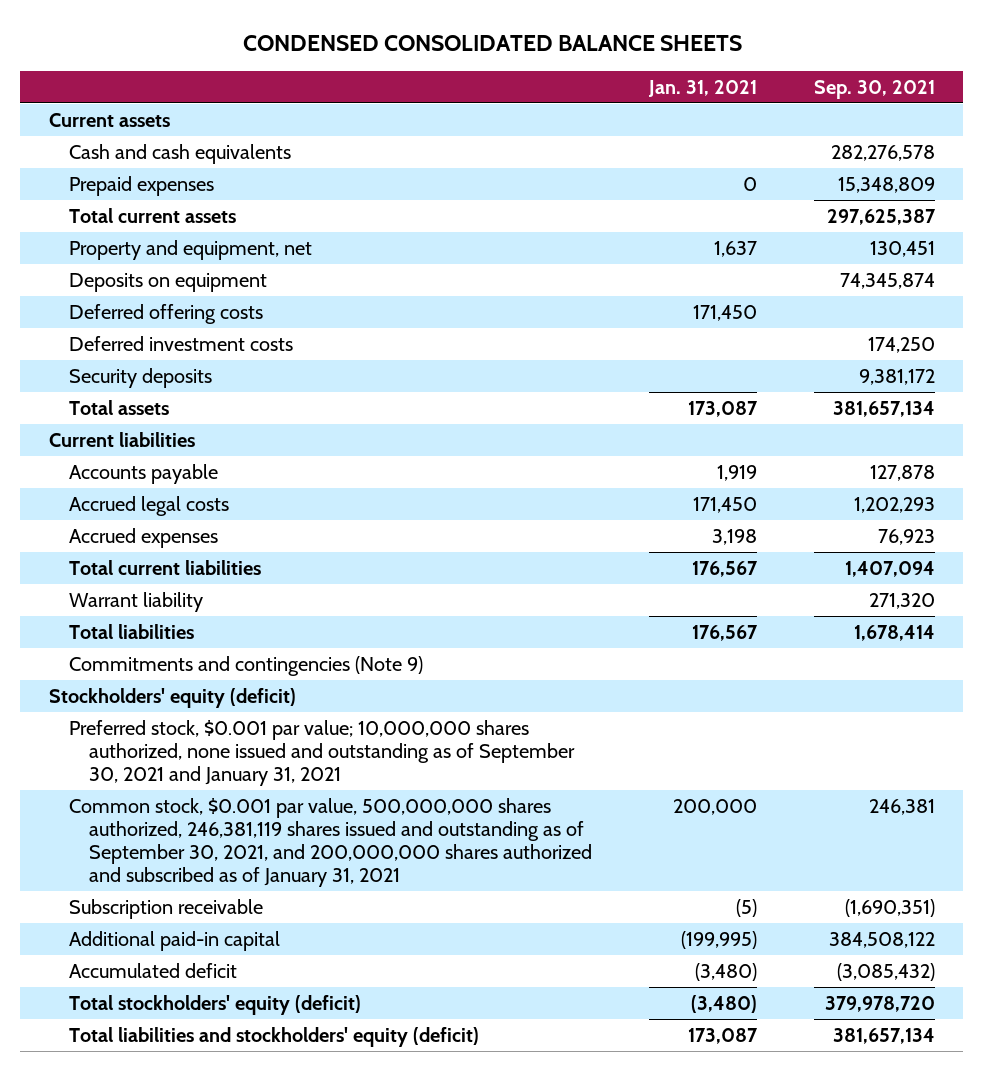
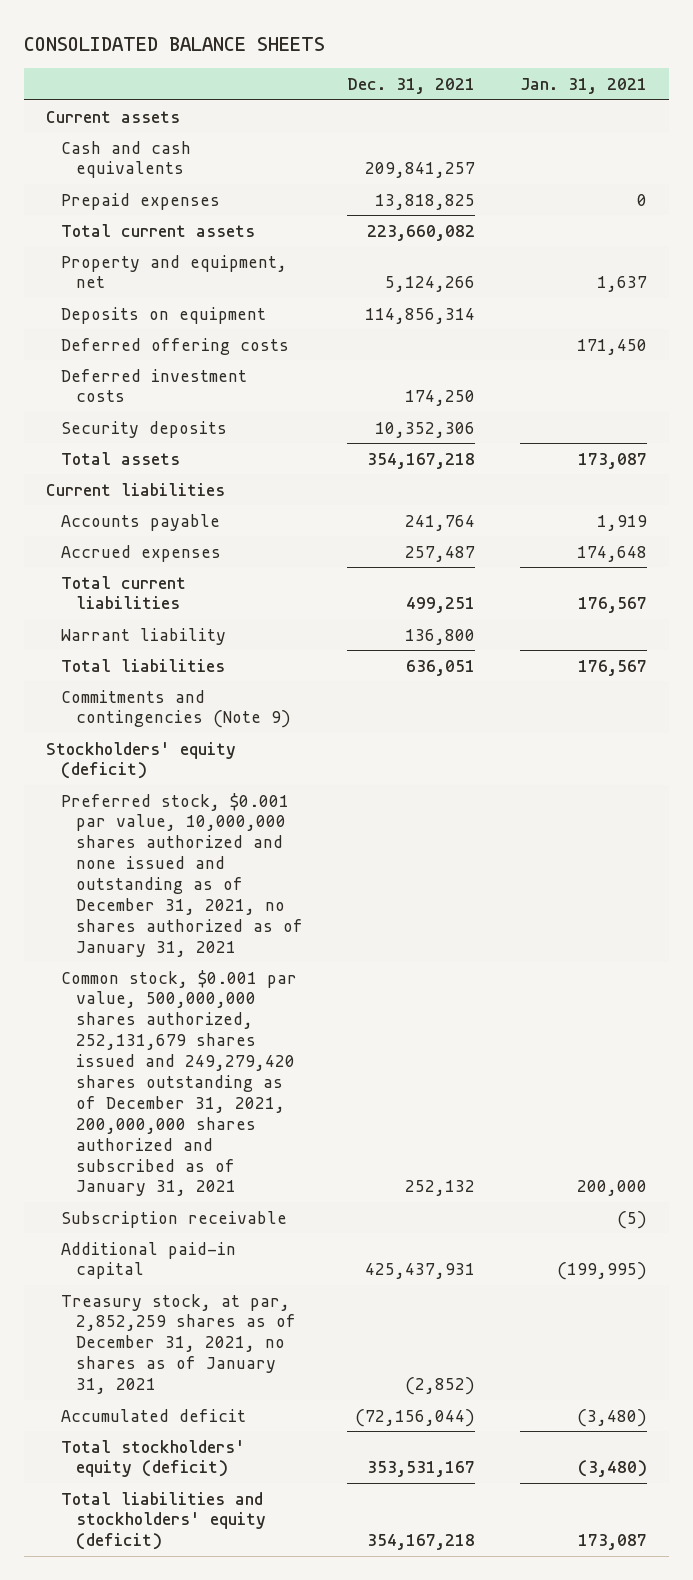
- CONDENSED CONSOLIDATED BALANCE SHEETS
+ CONSOLIDATED BALANCE SHEETS
- | Jan. 31, 2021 | Sep. 30, 2021
+ | Dec. 31, 2021 | Jan. 31, 2021
- Accrued legal costs | 171,450 | 1,202,293
- Accrued expenses | 3,198 | 76,923
+ Accrued expenses | 257,487 | 174,648
- Preferred stock, $0.001 par value; 10,000,000 shares authorized, none issued and outstanding as of September 30, 2021 and January 31, 2021
- Common stock, $0.001 par value, 500,000,000 shares authorized, 246,381,119 shares issued and outstanding as of September 30, 2021, and 200,000,000 shares authorized and subscribed as of January 31, 2021 | 200,000 | 246,381
+ Preferred stock, $0.001 par value, 10,000,000 shares authorized and none issued and outstanding as of December 31, 2021, no shares authorized as of January 31, 2021
+ Common stock, $0.001 par value, 500,000,000 shares authorized, 252,131,679 shares issued and 249,279,420 shares outstanding as of December 31, 2021, 200,000,000 shares authorized and subscribed as of January 31, 2021 | 252,132 | 200,000
+ Treasury stock, at par, 2,852,259 shares as of December 31, 2021, no shares as of January 31, 2021 | (2,852) |

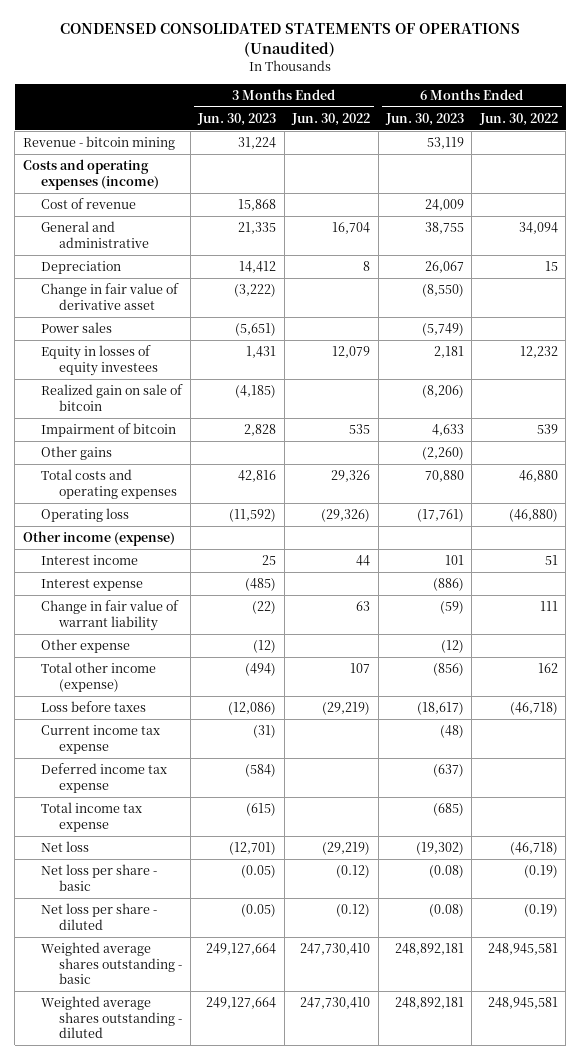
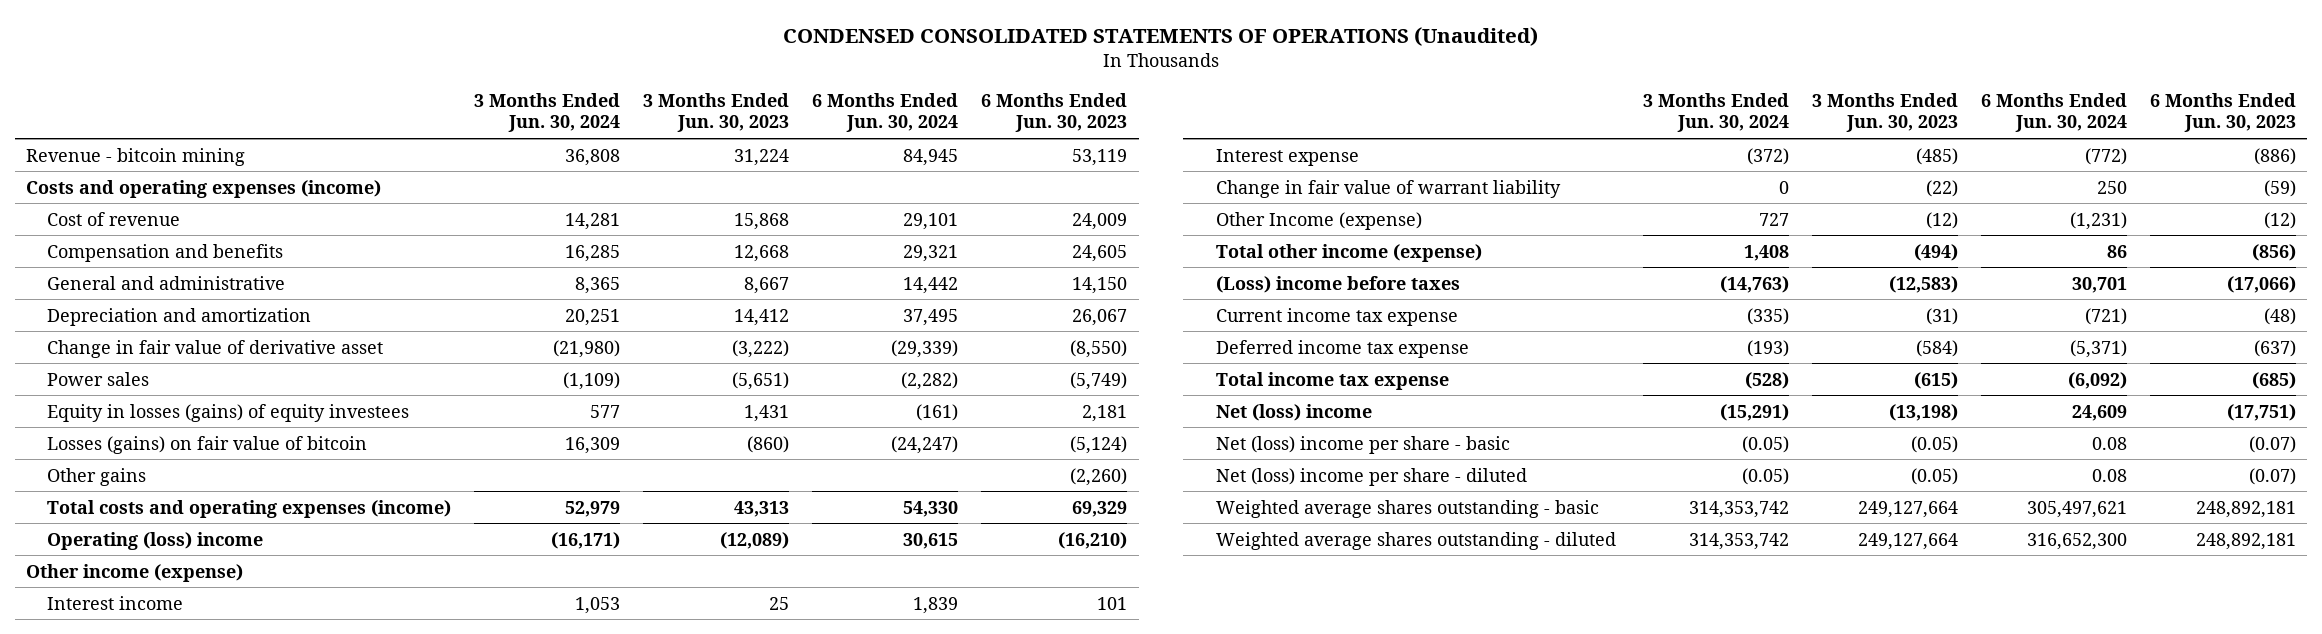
- | 3 Months Ended Jun. 30, 2023 | 3 Months Ended Jun. 30, 2022 | 6 Months Ended Jun. 30, 2023 | 6 Months Ended Jun. 30, 2022
+ | 3 Months Ended Jun. 30, 2024 | 3 Months Ended Jun. 30, 2023 | 6 Months Ended Jun. 30, 2024 | 6 Months Ended Jun. 30, 2023
- General and administrative | 21,335 | 16,704 | 38,755 | 34,094
- Depreciation | 14,412 | 8 | 26,067 | 15
+ Compensation and benefits | 16,285 | 12,668 | 29,321 | 24,605
+ General and administrative | 8,365 | 8,667 | 14,442 | 14,150
+ Depreciation and amortization | 20,251 | 14,412 | 37,495 | 26,067
- Equity in losses of equity investees | 1,431 | 12,079 | 2,181 | 12,232
- Realized gain on sale of bitcoin | (4,185) | | (8,206) |
- Impairment of bitcoin | 2,828 | 535 | 4,633 | 539
+ Equity in losses (gains) of equity investees | 577 | 1,431 | (161) | 2,181
+ Losses (gains) on fair value of bitcoin | 16,309 | (860) | (24,247) | (5,124)
- Total costs and operating expenses | 42,816 | 29,326 | 70,880 | 46,880
- Operating loss | (11,592) | (29,326) | (17,761) | (46,880)
+ Total costs and operating expenses (income) | 52,979 | 43,313 | 54,330 | 69,329
+ Operating (loss) income | (16,171) | (12,089) | 30,615 | (16,210)
- Other expense | (12) | | (12) |
+ Other Income (expense) | 727 | (12) | (1,231) | (12)
- Loss before taxes | (12,086) | (29,219) | (18,617) | (46,718)
+ (Loss) income before taxes | (14,763) | (12,583) | 30,701 | (17,066)
- Net loss | (12,701) | (29,219) | (19,302) | (46,718)
- Net loss per share - basic | (0.05) | (0.12) | (0.08) | (0.19)
- Net loss per share - diluted | (0.05) | (0.12) | (0.08) | (0.19)
+ Net (loss) income | (15,291) | (13,198) | 24,609 | (17,751)
+ Net (loss) income per share - basic | (0.05) | (0.05) | 0.08 | (0.07)
+ Net (loss) income per share - diluted | (0.05) | (0.05) | 0.08 | (0.07)

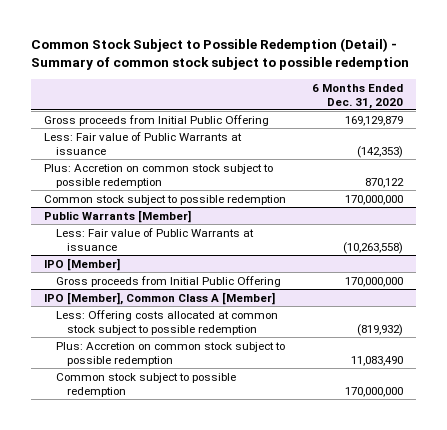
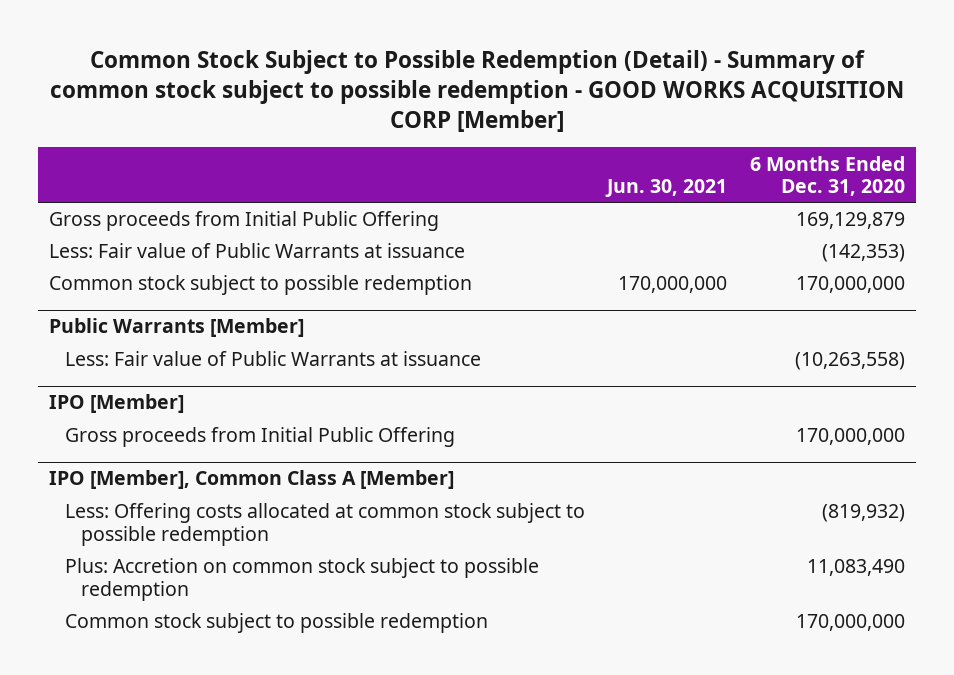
- Common Stock Subject to Possible Redemption (Detail) - Summary of common stock subject to possible redemption
+ Common Stock Subject to Possible Redemption (Detail) - Summary of common stock subject to possible redemption - GOOD WORKS ACQUISITION CORP [Member]
- | 6 Months Ended Dec. 31, 2020
+ | Jun. 30, 2021 | 6 Months Ended Dec. 31, 2020
- Plus: Accretion on common stock subject to possible redemption | 870,122

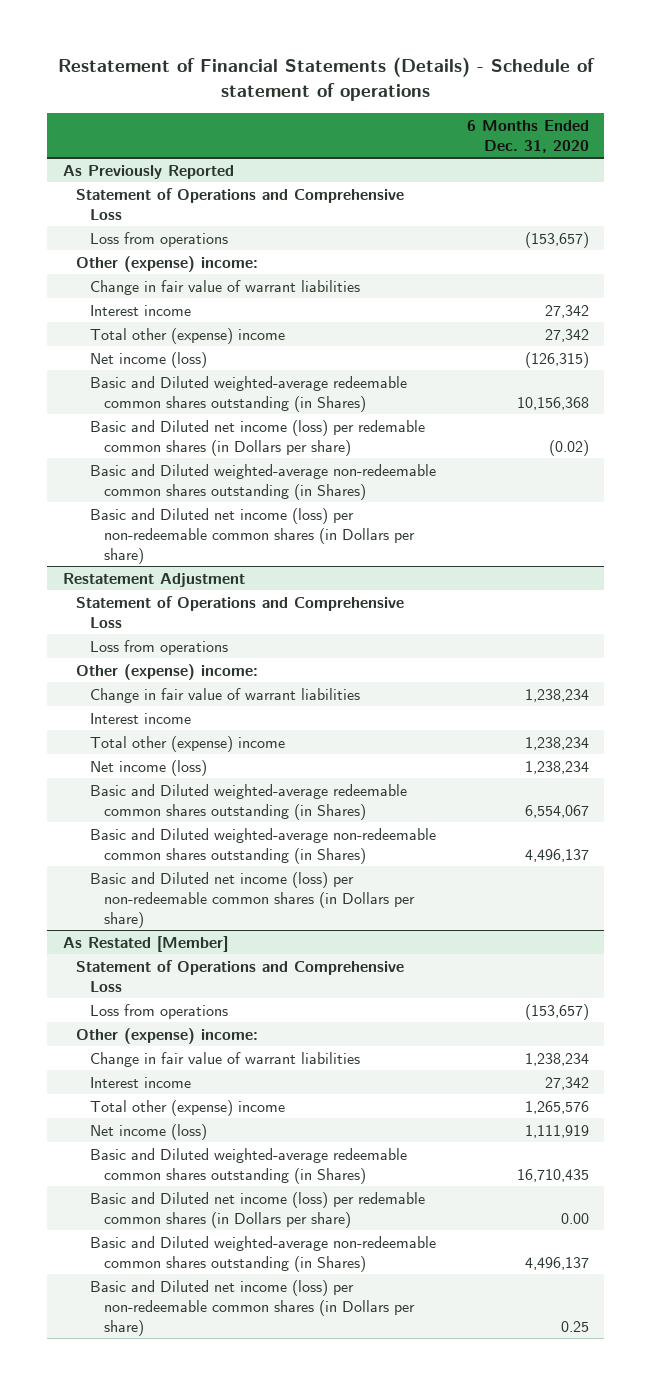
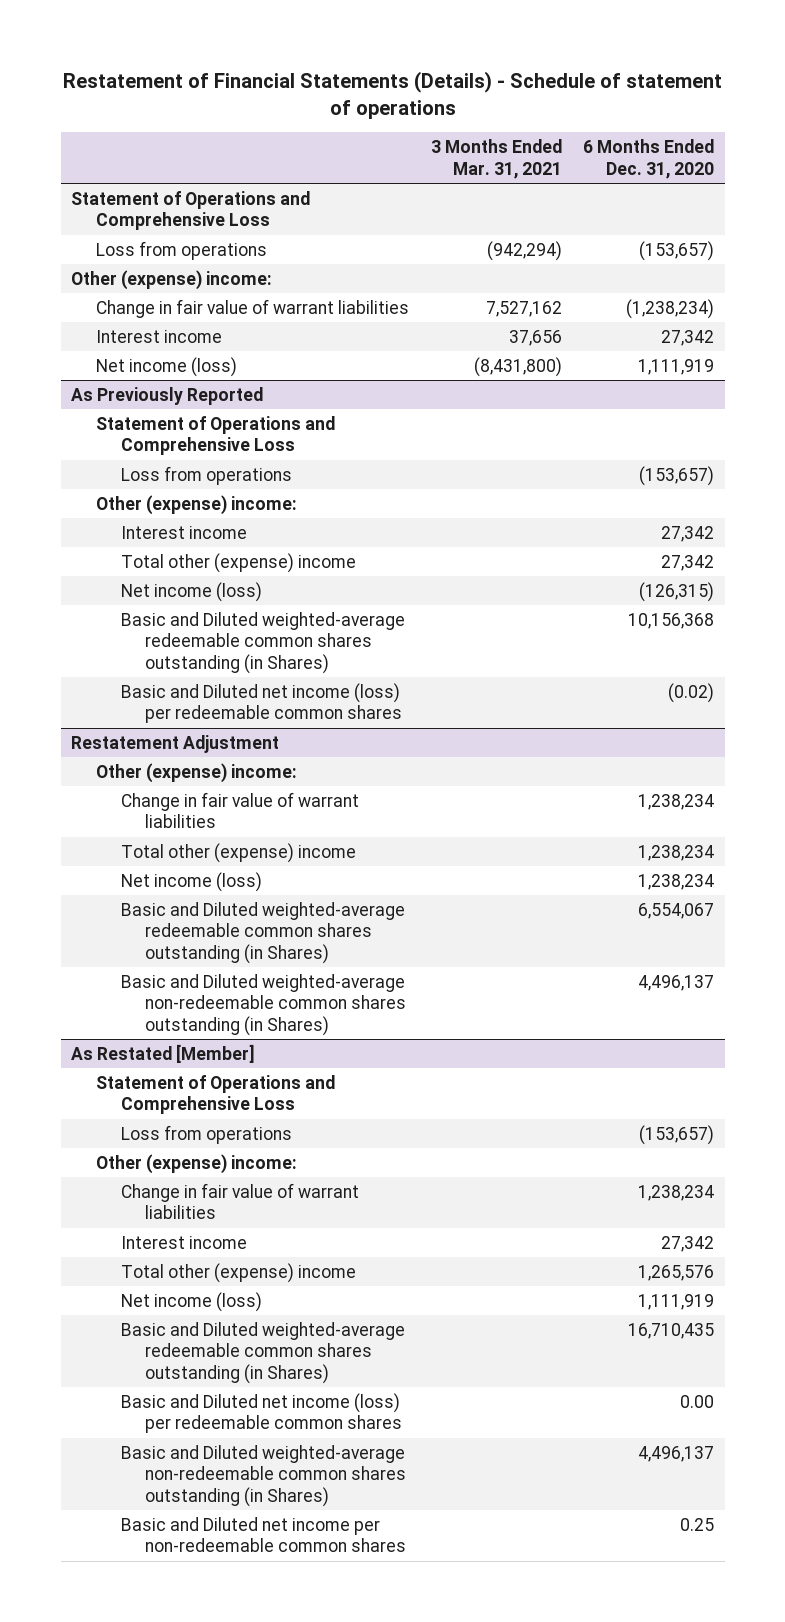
- | 6 Months Ended Dec. 31, 2020
+ | 3 Months Ended Mar. 31, 2021 | 6 Months Ended Dec. 31, 2020
+ Statement of Operations and Comprehensive Loss
+ Loss from operations | (942,294) | (153,657)
+ Other (expense) income:
+ Change in fair value of warrant liabilities | 7,527,162 | (1,238,234)
+ Interest income | 37,656 | 27,342
+ Net income (loss) | (8,431,800) | 1,111,919
@ As Previously Reported
- Change in fair value of warrant liabilities
- Basic and Diluted net income (loss) per redemable common shares (in Dollars per share) | (0.02)
- Basic and Diluted weighted-average non-redeemable common shares outstanding (in Shares)
- Basic and Diluted net income (loss) per non-redeemable common shares (in Dollars per share)
+ Basic and Diluted net income (loss) per redeemable common shares | | (0.02)
@ Restatement Adjustment
- Statement of Operations and Comprehensive Loss
- Loss from operations
- Interest income
- Basic and Diluted net income (loss) per non-redeemable common shares (in Dollars per share)
@ As Restated [Member]
- Basic and Diluted net income (loss) per redemable common shares (in Dollars per share) | 0.00
+ Basic and Diluted net income (loss) per redeemable common shares | | 0.00
- Basic and Diluted net income (loss) per non-redeemable common shares (in Dollars per share) | 0.25
+ Basic and Diluted net income per non-redeemable common shares | | 0.25

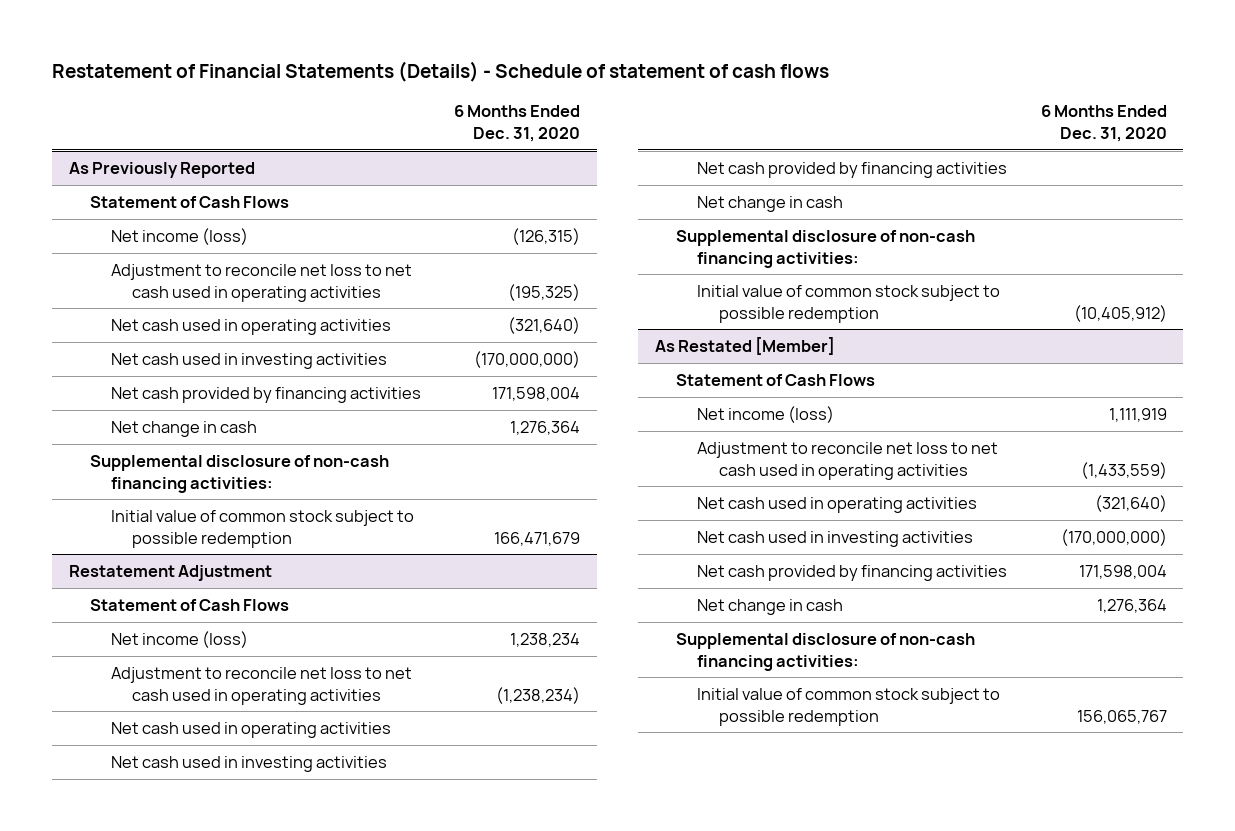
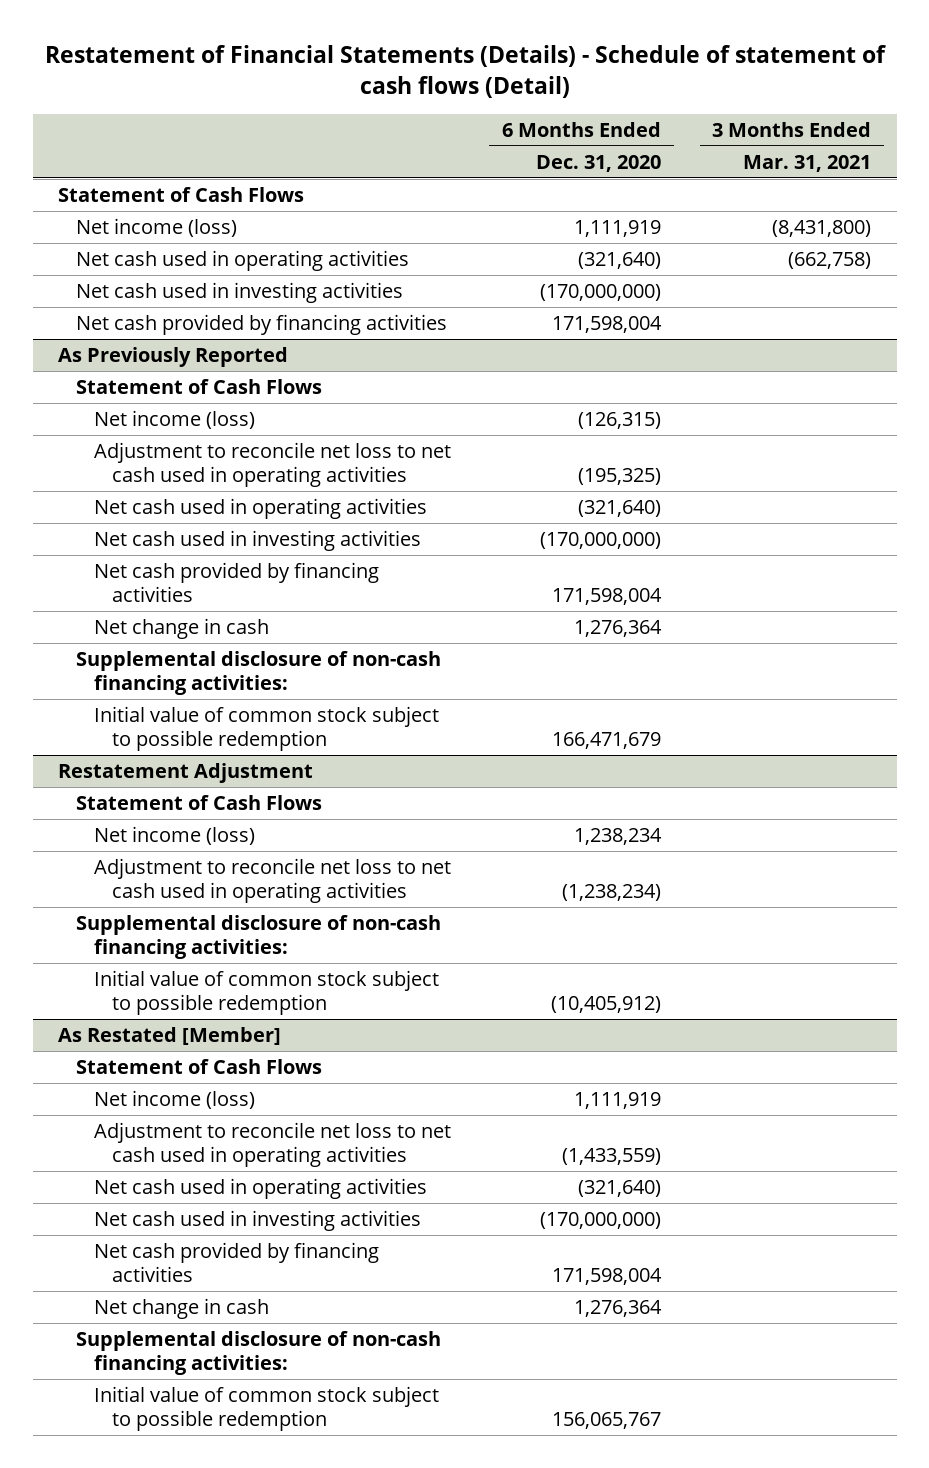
- Restatement of Financial Statements (Details) - Schedule of statement of cash flows
+ Restatement of Financial Statements (Details) - Schedule of statement of cash flows (Detail)
- | 6 Months Ended Dec. 31, 2020
+ | 6 Months Ended Dec. 31, 2020 | 3 Months Ended Mar. 31, 2021
+ Statement of Cash Flows
+ Net income (loss) | 1,111,919 | (8,431,800)
+ Net cash used in operating activities | (321,640) | (662,758)
+ Net cash used in investing activities | (170,000,000) |
+ Net cash provided by financing activities | 171,598,004 |
@ Restatement Adjustment
- Net cash used in operating activities
- Net cash used in investing activities
- Net cash provided by financing activities
- Net change in cash

